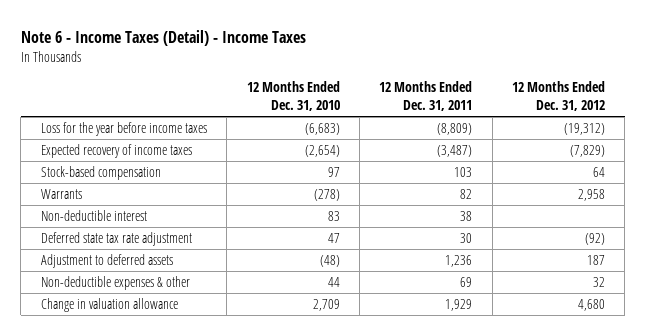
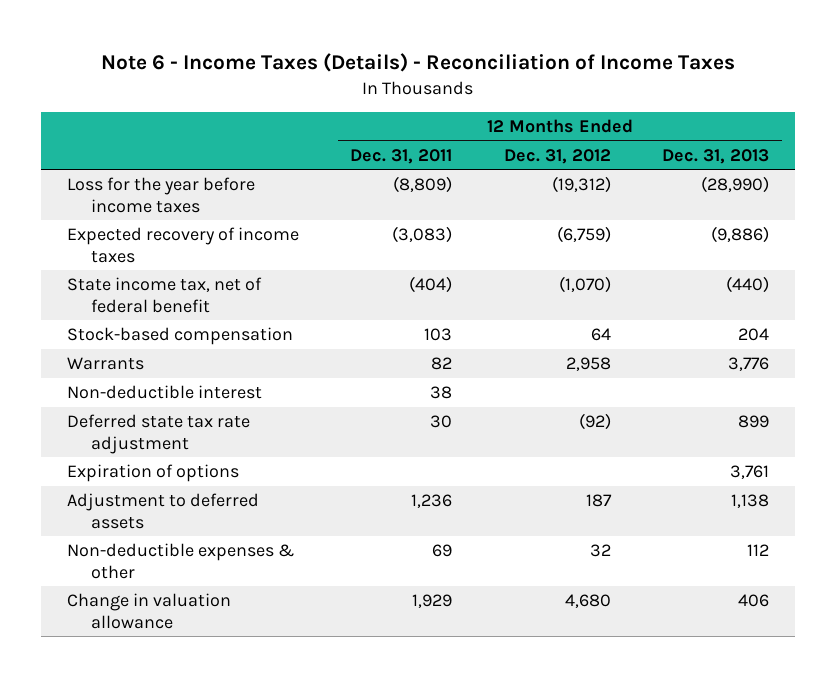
- Note 6 - Income Taxes (Detail) - Income Taxes
+ Note 6 - Income Taxes (Details) - Reconciliation of Income Taxes
- | 12 Months Ended Dec. 31, 2010 | 12 Months Ended Dec. 31, 2011 | 12 Months Ended Dec. 31, 2012
+ | 12 Months Ended Dec. 31, 2011 | 12 Months Ended Dec. 31, 2012 | 12 Months Ended Dec. 31, 2013
- Expected recovery of income taxes | (2,654) | (3,487) | (7,829)
+ Expected recovery of income taxes | (3,083) | (6,759) | (9,886)
+ State income tax, net of federal benefit | (404) | (1,070) | (440)
+ Expiration of options | | | 3,761

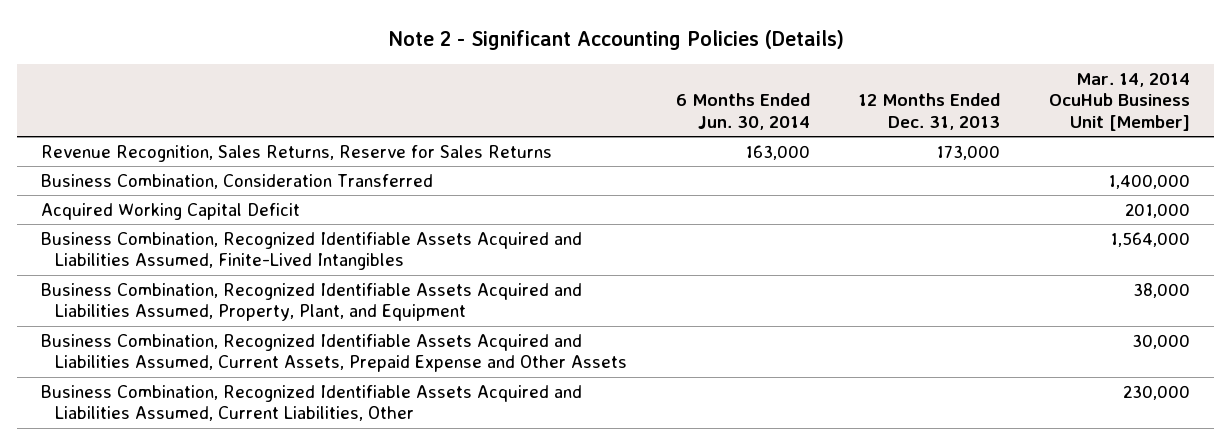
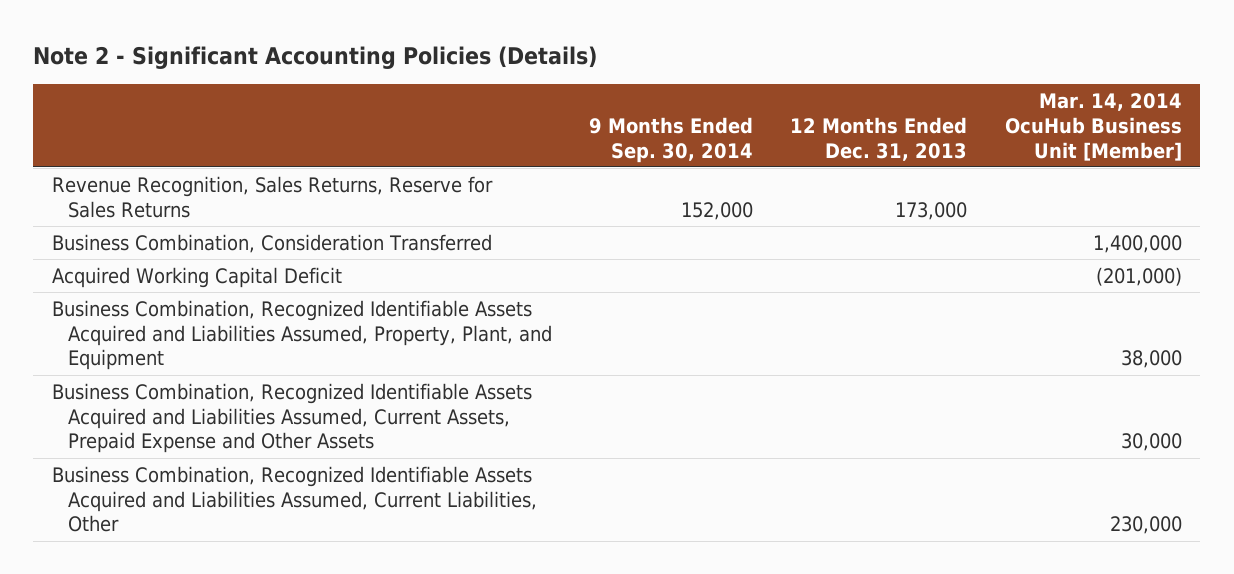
- | 6 Months Ended Jun. 30, 2014 | 12 Months Ended Dec. 31, 2013 | Mar. 14, 2014 OcuHub Business Unit [Member]
+ | 9 Months Ended Sep. 30, 2014 | 12 Months Ended Dec. 31, 2013 | Mar. 14, 2014 OcuHub Business Unit [Member]
- Acquired Working Capital Deficit | | | 201,000
- Business Combination, Recognized Identifiable Assets Acquired and Liabilities Assumed, Finite-Lived Intangibles | | | 1,564,000
+ Acquired Working Capital Deficit | | | (201,000)

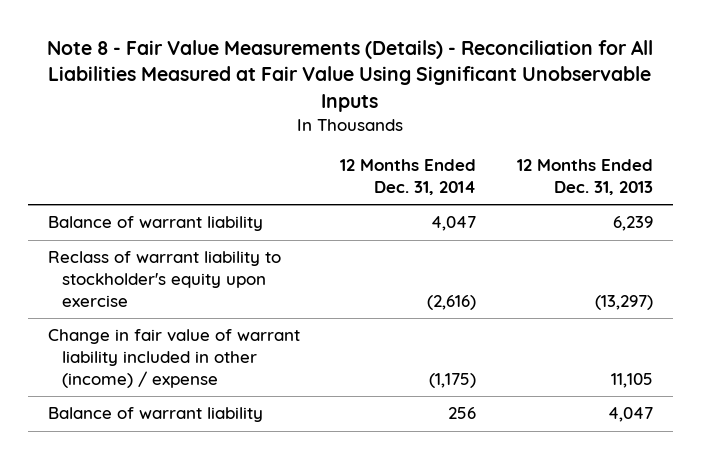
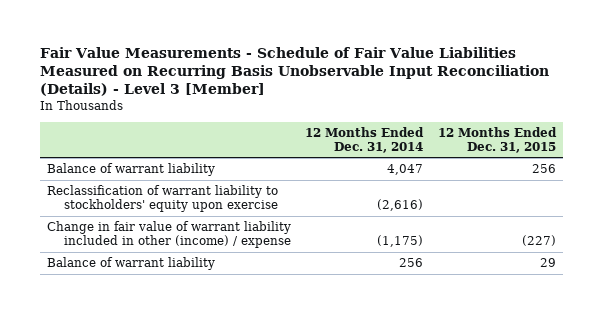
- Note 8 - Fair Value Measurements (Details) - Reconciliation for All Liabilities Measured at Fair Value Using Significant Unobservable Inputs
+ Fair Value Measurements - Schedule of Fair Value Liabilities Measured on Recurring Basis Unobservable Input Reconciliation (Details) - Level 3 [Member]
- | 12 Months Ended Dec. 31, 2014 | 12 Months Ended Dec. 31, 2013
+ | 12 Months Ended Dec. 31, 2014 | 12 Months Ended Dec. 31, 2015
- Reclass of warrant liability to stockholder's equity upon exercise | (2,616) | (13,297)
+ Reclassification of warrant liability to stockholders' equity upon exercise | (2,616) |

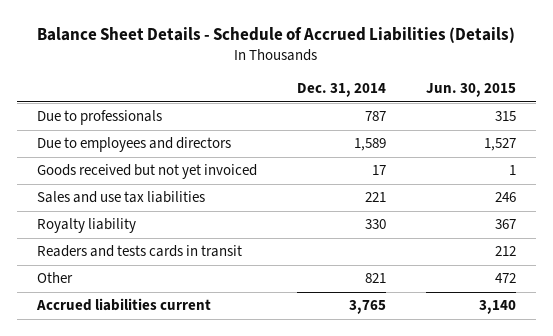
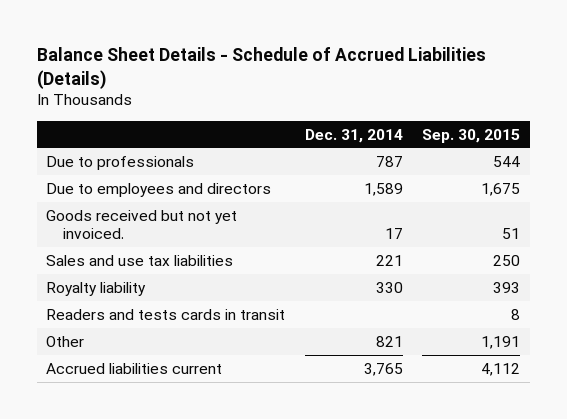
- | Dec. 31, 2014 | Jun. 30, 2015
+ | Dec. 31, 2014 | Sep. 30, 2015
- Goods received but not yet invoiced | 17 | 1
+ Goods received but not yet invoiced. | 17 | 51

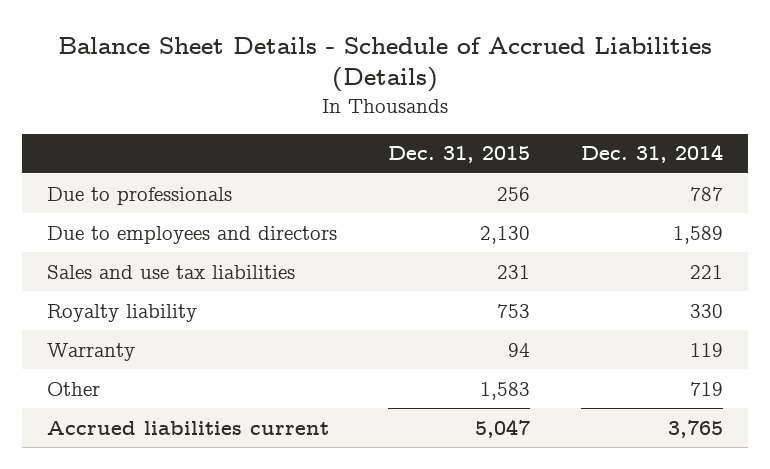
- | Dec. 31, 2014 | Sep. 30, 2015
+ | Dec. 31, 2015 | Dec. 31, 2014
- Goods received but not yet invoiced. | 17 | 51
- Readers and tests cards in transit | | 8
- Other | 821 | 1,191
+ Warranty | 94 | 119
+ Other | 1,583 | 719

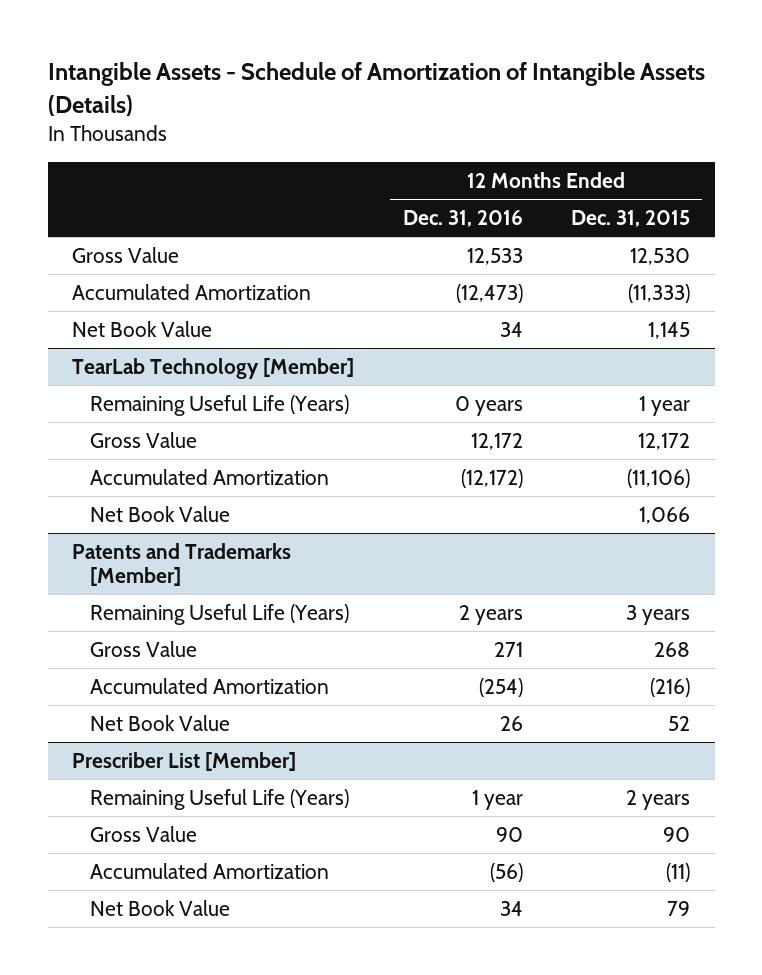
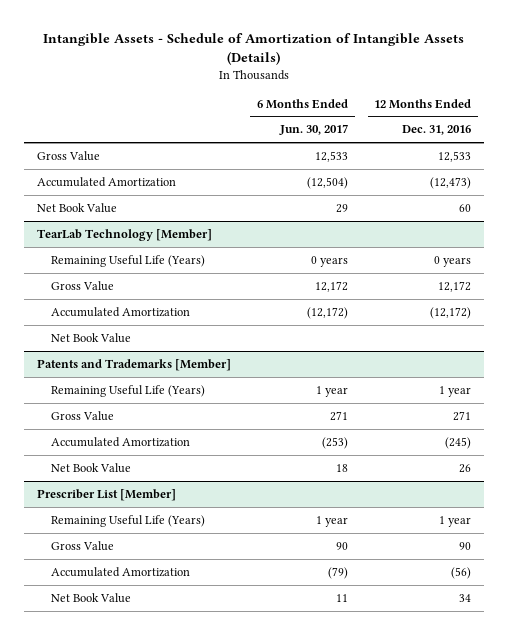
- | 12 Months Ended Dec. 31, 2016 | 12 Months Ended Dec. 31, 2015
+ | 6 Months Ended Jun. 30, 2017 | 12 Months Ended Dec. 31, 2016
- Net Book Value | 34 | 1,145
+ Net Book Value | 29 | 60
@ Patents and Trademarks [Member]
- Remaining Useful Life (Years) | 2 years | 3 years
+ Remaining Useful Life (Years) | 1 year | 1 year
- Accumulated Amortization | (254) | (216)
+ Accumulated Amortization | (253) | (245)

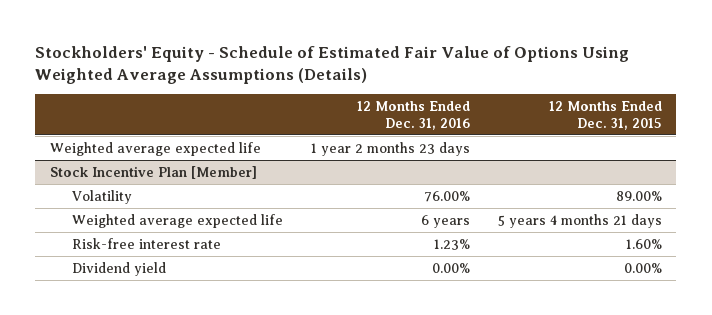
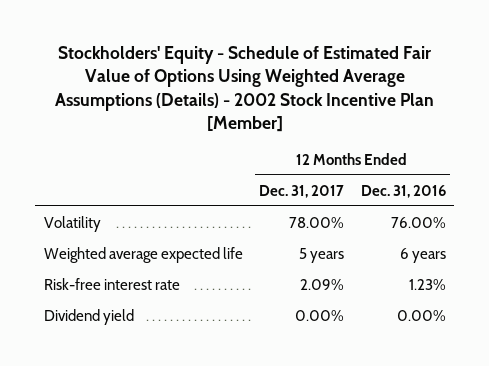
- Stockholders' Equity - Schedule of Estimated Fair Value of Options Using Weighted Average Assumptions (Details)
+ Stockholders' Equity - Schedule of Estimated Fair Value of Options Using Weighted Average Assumptions (Details) - 2002 Stock Incentive Plan [Member]
- | 12 Months Ended Dec. 31, 2016 | 12 Months Ended Dec. 31, 2015
+ | 12 Months Ended Dec. 31, 2017 | 12 Months Ended Dec. 31, 2016
- Weighted average expected life | 1 year 2 months 23 days |
- Stock Incentive Plan [Member]

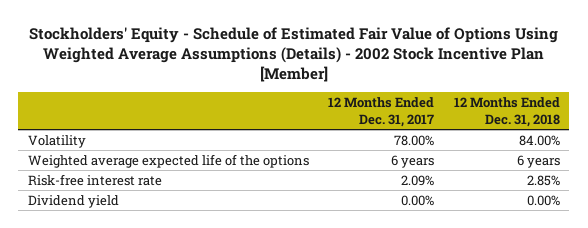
- | 12 Months Ended Dec. 31, 2017 | 12 Months Ended Dec. 31, 2016
+ | 12 Months Ended Dec. 31, 2017 | 12 Months Ended Dec. 31, 2018
- Weighted average expected life | 5 years | 6 years
+ Weighted average expected life of the options | 6 years | 6 years

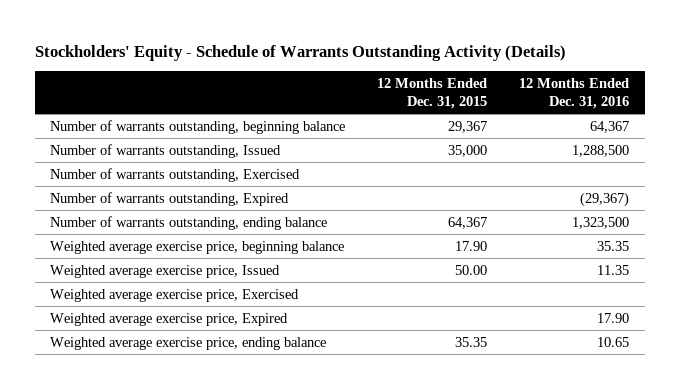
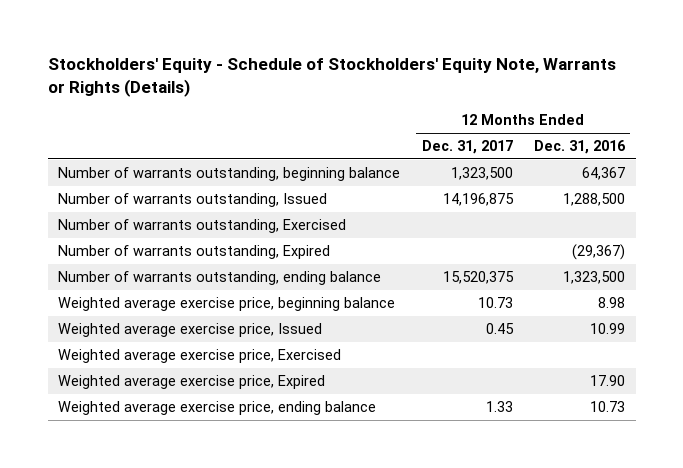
- Stockholders' Equity - Schedule of Warrants Outstanding Activity (Details)
+ Stockholders' Equity - Schedule of Stockholders' Equity Note, Warrants or Rights (Details)
- | 12 Months Ended Dec. 31, 2015 | 12 Months Ended Dec. 31, 2016
+ | 12 Months Ended Dec. 31, 2017 | 12 Months Ended Dec. 31, 2016
- Weighted average exercise price, beginning balance | 17.90 | 35.35
- Weighted average exercise price, Issued | 50.00 | 11.35
+ Weighted average exercise price, beginning balance | 10.73 | 8.98
+ Weighted average exercise price, Issued | 0.45 | 10.99
- Weighted average exercise price, ending balance | 35.35 | 10.65
+ Weighted average exercise price, ending balance | 1.33 | 10.73

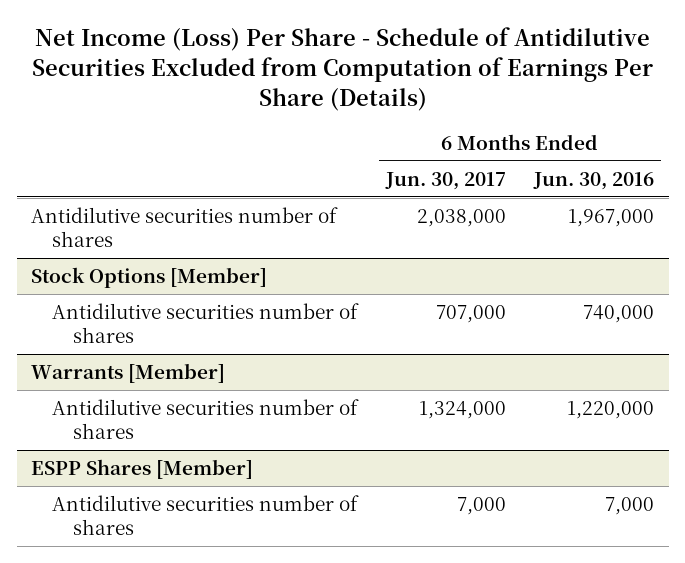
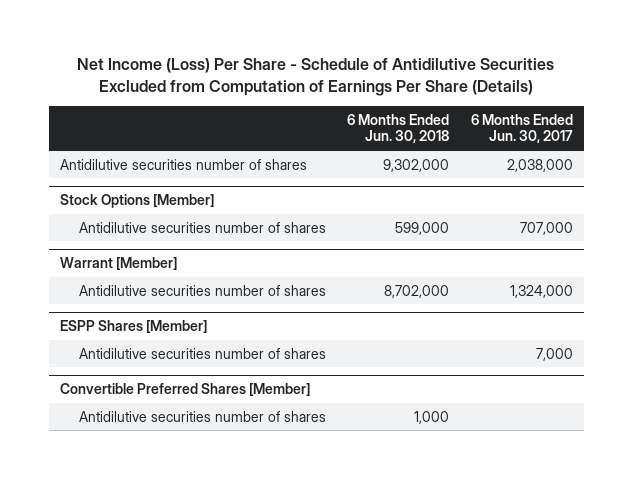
- | 6 Months Ended Jun. 30, 2017 | 6 Months Ended Jun. 30, 2016
+ | 6 Months Ended Jun. 30, 2018 | 6 Months Ended Jun. 30, 2017
- Warrants [Member]
+ Warrant [Member]
+ Convertible Preferred Shares [Member]
+ Antidilutive securities number of shares | 1,000 |

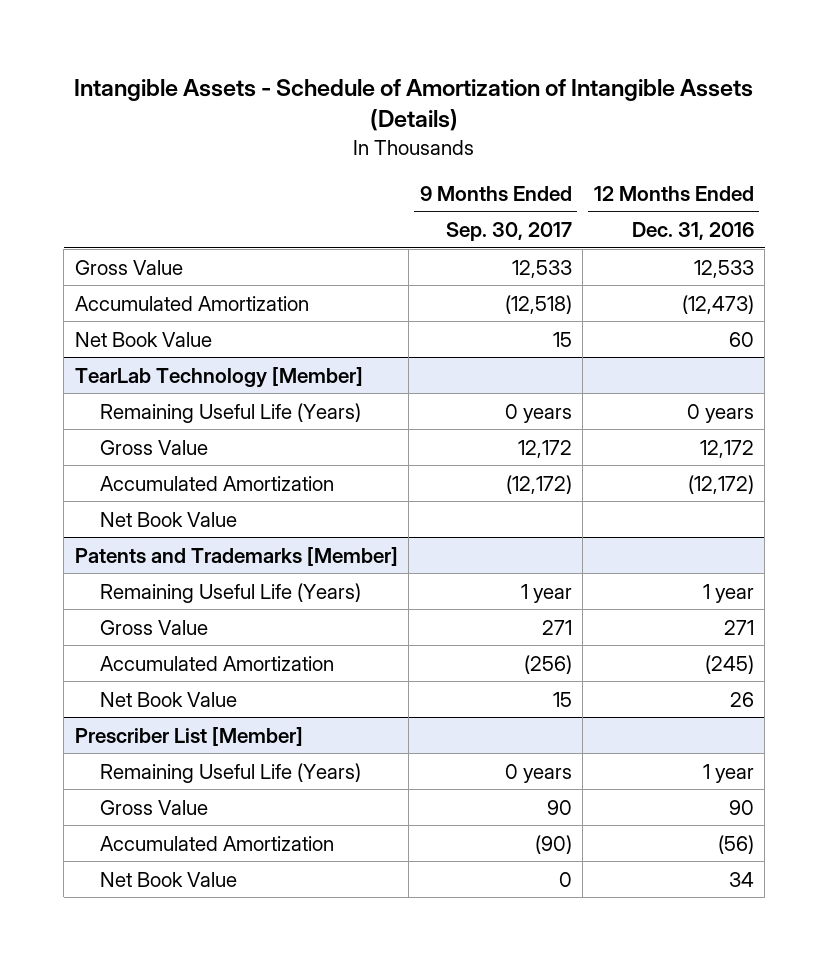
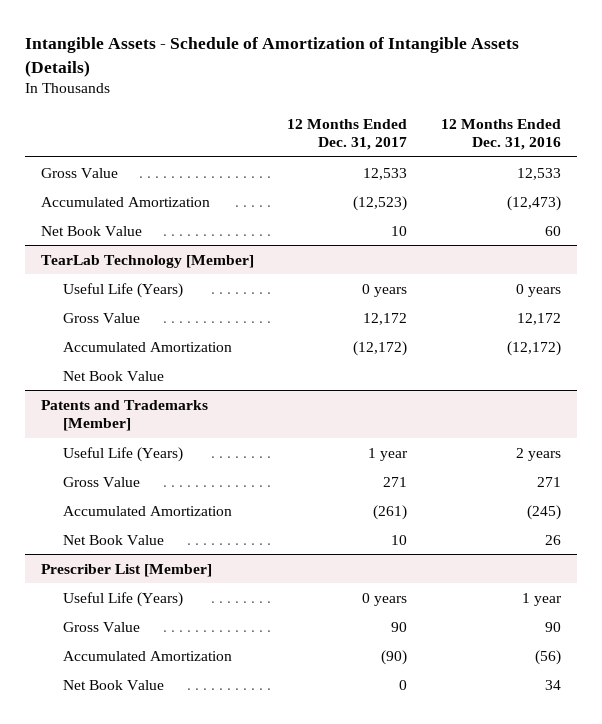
- | 9 Months Ended Sep. 30, 2017 | 12 Months Ended Dec. 31, 2016
+ | 12 Months Ended Dec. 31, 2017 | 12 Months Ended Dec. 31, 2016
@ TearLab Technology [Member]
- Remaining Useful Life (Years) | 0 years | 0 years
+ Useful Life (Years) | 0 years | 0 years
@ Patents and Trademarks [Member]
- Remaining Useful Life (Years) | 1 year | 1 year
+ Useful Life (Years) | 1 year | 2 years
@ Prescriber List [Member]
- Remaining Useful Life (Years) | 0 years | 1 year
+ Useful Life (Years) | 0 years | 1 year

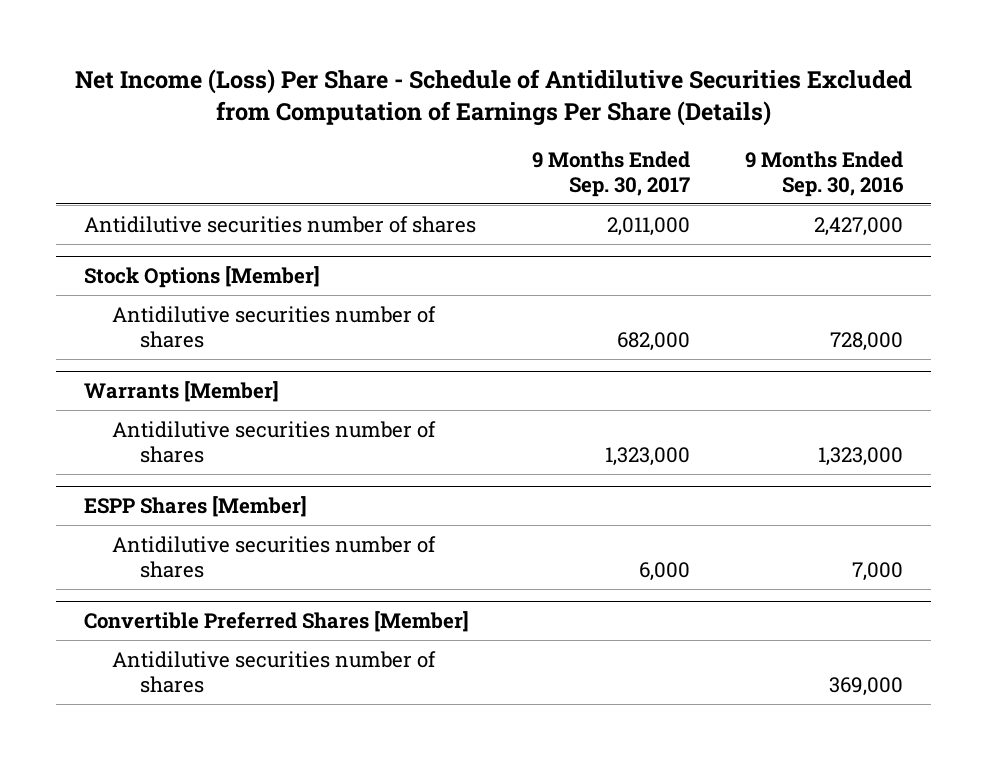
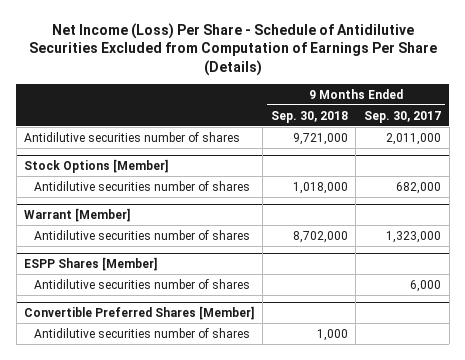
- | 9 Months Ended Sep. 30, 2017 | 9 Months Ended Sep. 30, 2016
+ | 9 Months Ended Sep. 30, 2018 | 9 Months Ended Sep. 30, 2017
- Warrants [Member]
+ Warrant [Member]

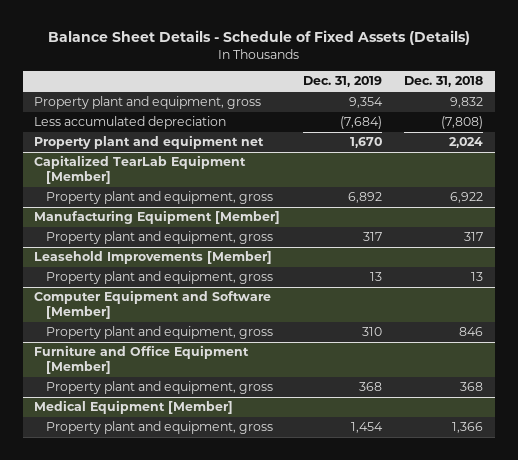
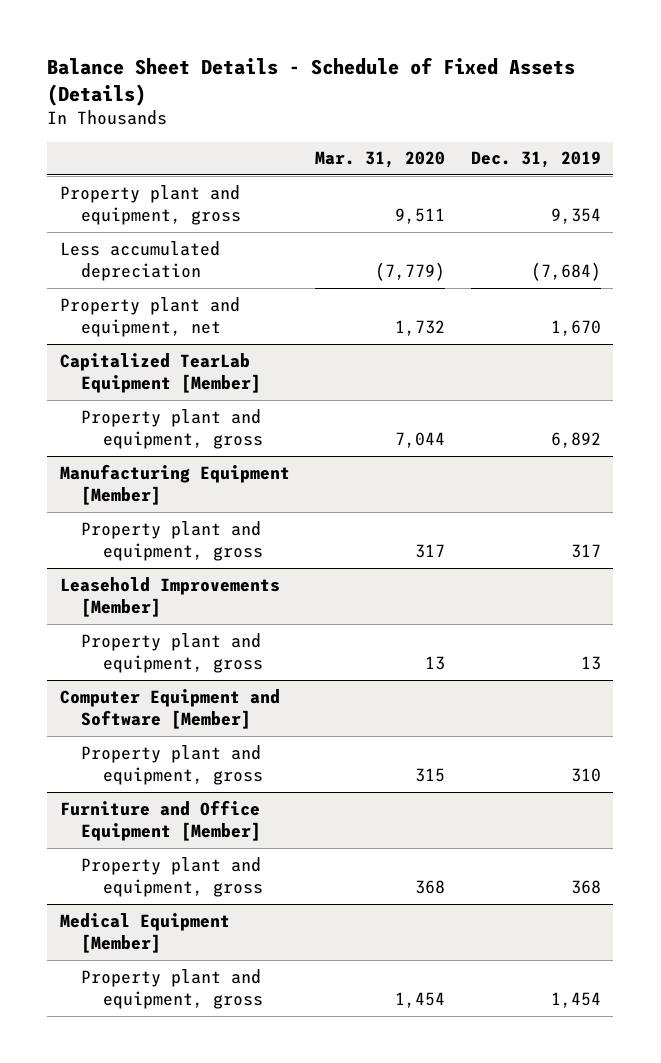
- | Dec. 31, 2019 | Dec. 31, 2018
+ | Mar. 31, 2020 | Dec. 31, 2019
- Property plant and equipment net | 1,670 | 2,024
+ Property plant and equipment, net | 1,732 | 1,670

